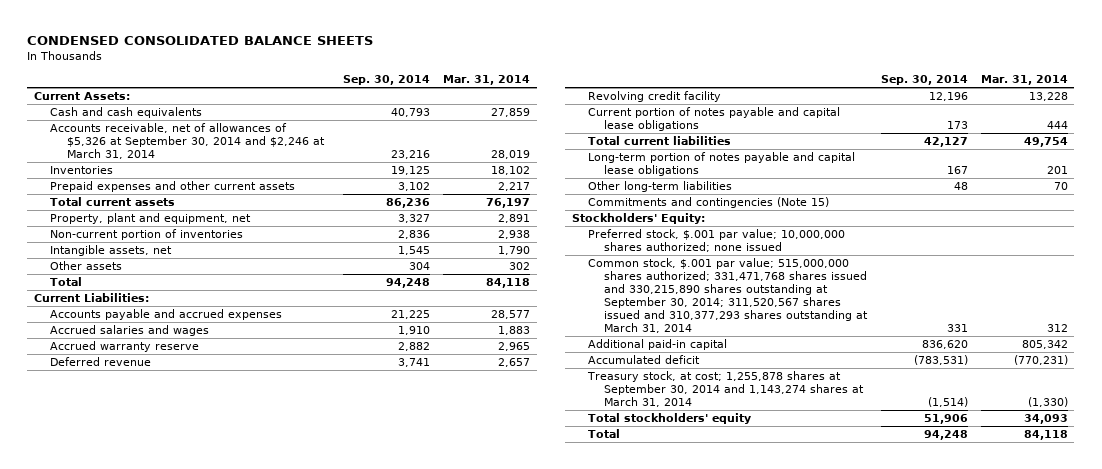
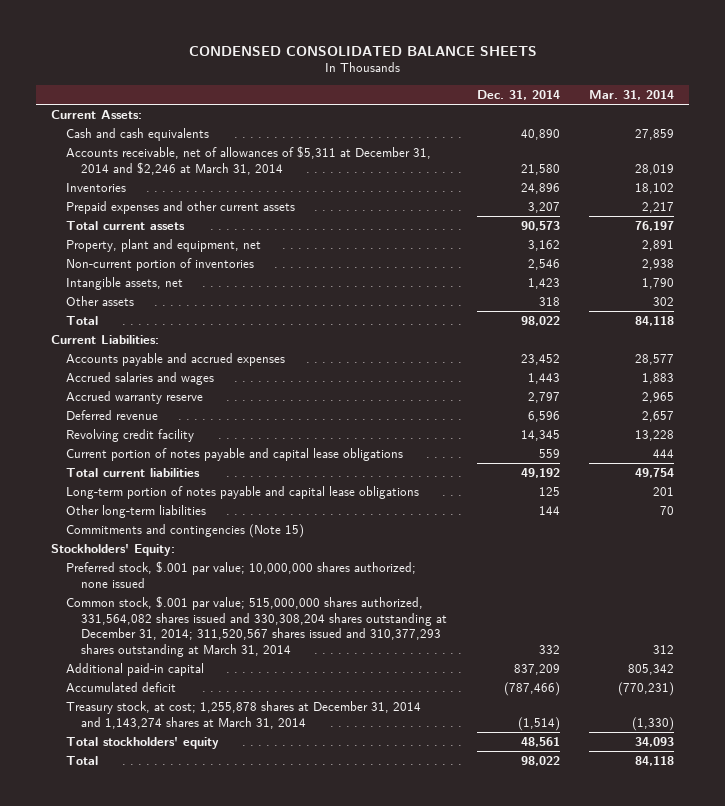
- | Sep. 30, 2014 | Mar. 31, 2014
+ | Dec. 31, 2014 | Mar. 31, 2014
- Accounts receivable, net of allowances of $5,326 at September 30, 2014 and $2,246 at March 31, 2014 | 23,216 | 28,019
+ Accounts receivable, net of allowances of $5,311 at December 31, 2014 and $2,246 at March 31, 2014 | 21,580 | 28,019
- Common stock, $.001 par value; 515,000,000 shares authorized; 331,471,768 shares issued and 330,215,890 shares outstanding at September 30, 2014; 311,520,567 shares issued and 310,377,293 shares outstanding at March 31, 2014 | 331 | 312
+ Common stock, $.001 par value; 515,000,000 shares authorized, 331,564,082 shares issued and 330,308,204 shares outstanding at December 31, 2014; 311,520,567 shares issued and 310,377,293 shares outstanding at March 31, 2014 | 332 | 312
- Treasury stock, at cost; 1,255,878 shares at September 30, 2014 and 1,143,274 shares at March 31, 2014 | (1,514) | (1,330)
+ Treasury stock, at cost; 1,255,878 shares at December 31, 2014 and 1,143,274 shares at March 31, 2014 | (1,514) | (1,330)

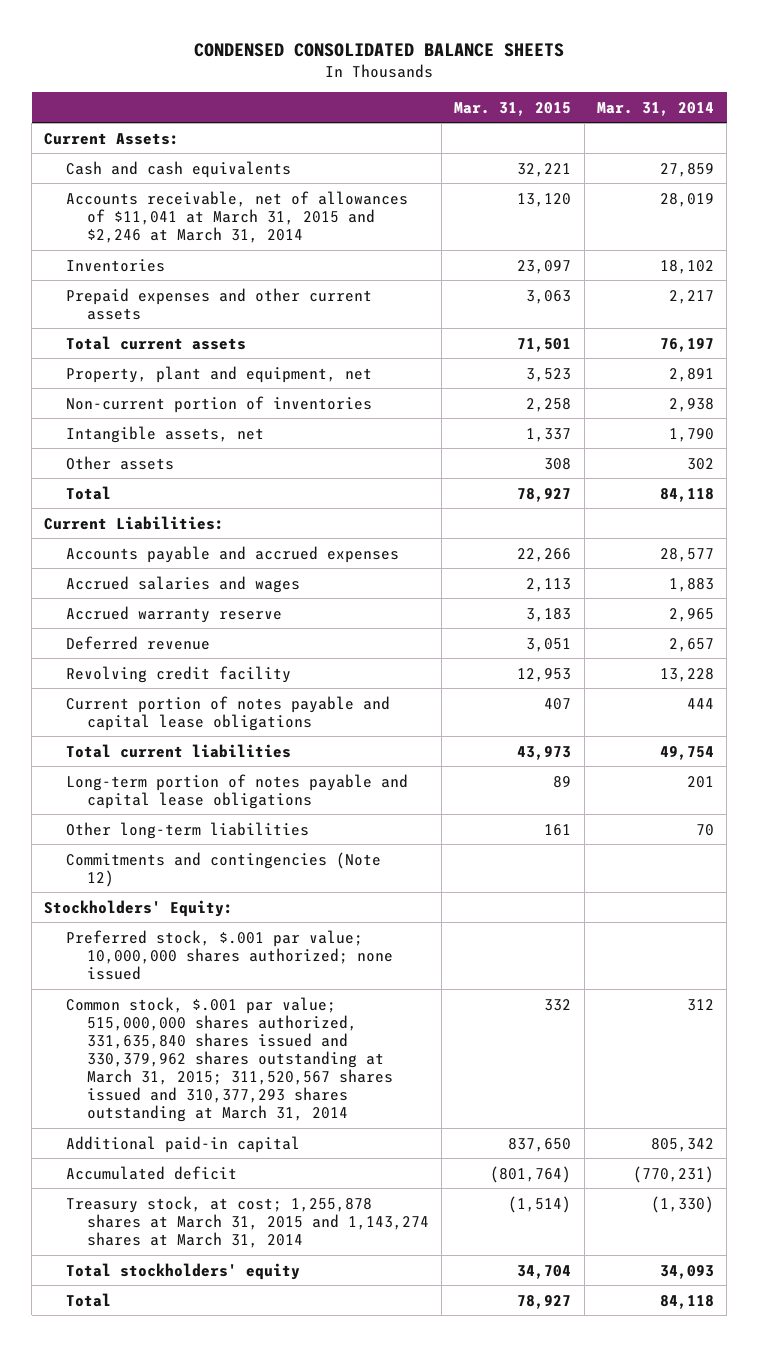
- | Dec. 31, 2014 | Mar. 31, 2014
+ | Mar. 31, 2015 | Mar. 31, 2014
- Accounts receivable, net of allowances of $5,311 at December 31, 2014 and $2,246 at March 31, 2014 | 21,580 | 28,019
+ Accounts receivable, net of allowances of $11,041 at March 31, 2015 and $2,246 at March 31, 2014 | 13,120 | 28,019
- Commitments and contingencies (Note 15)
+ Commitments and contingencies (Note 12)
- Common stock, $.001 par value; 515,000,000 shares authorized, 331,564,082 shares issued and 330,308,204 shares outstanding at December 31, 2014; 311,520,567 shares issued and 310,377,293 shares outstanding at March 31, 2014 | 332 | 312
+ Common stock, $.001 par value; 515,000,000 shares authorized, 331,635,840 shares issued and 330,379,962 shares outstanding at March 31, 2015; 311,520,567 shares issued and 310,377,293 shares outstanding at March 31, 2014 | 332 | 312
- Treasury stock, at cost; 1,255,878 shares at December 31, 2014 and 1,143,274 shares at March 31, 2014 | (1,514) | (1,330)
+ Treasury stock, at cost; 1,255,878 shares at March 31, 2015 and 1,143,274 shares at March 31, 2014 | (1,514) | (1,330)

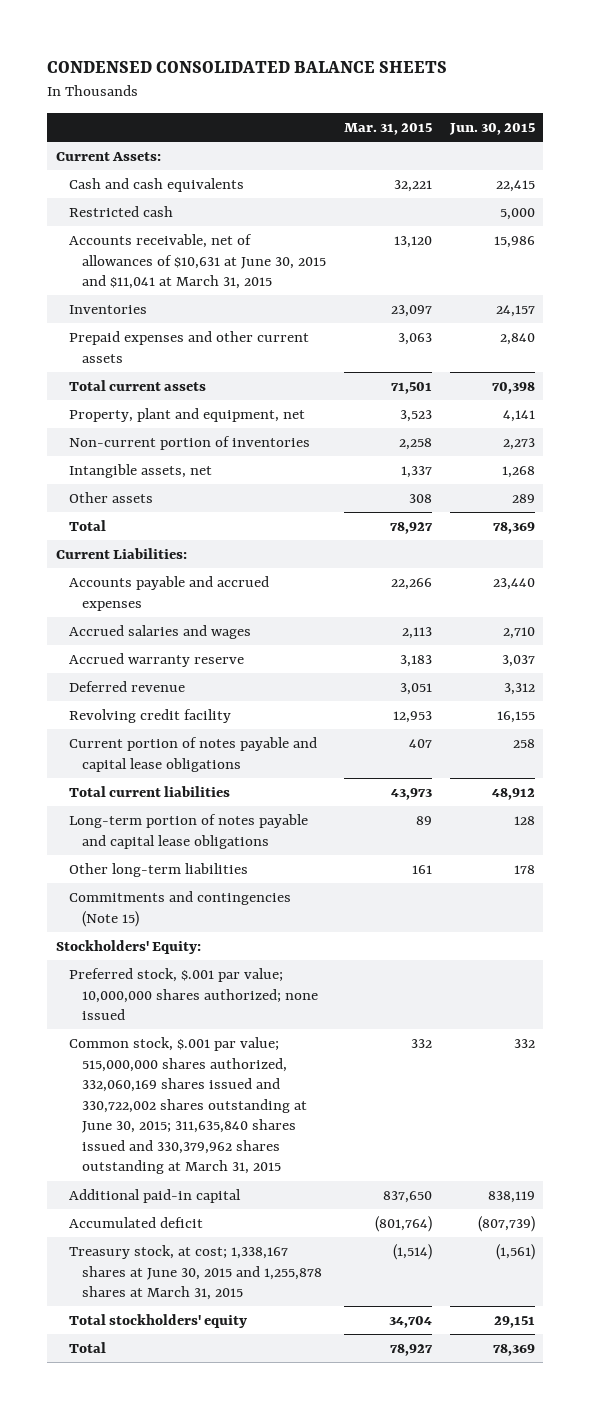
- | Mar. 31, 2015 | Mar. 31, 2014
+ | Mar. 31, 2015 | Jun. 30, 2015
- Accounts receivable, net of allowances of $11,041 at March 31, 2015 and $2,246 at March 31, 2014 | 13,120 | 28,019
+ Restricted cash | | 5,000
+ Accounts receivable, net of allowances of $10,631 at June 30, 2015 and $11,041 at March 31, 2015 | 13,120 | 15,986
- Commitments and contingencies (Note 12)
+ Commitments and contingencies (Note 15)
- Common stock, $.001 par value; 515,000,000 shares authorized, 331,635,840 shares issued and 330,379,962 shares outstanding at March 31, 2015; 311,520,567 shares issued and 310,377,293 shares outstanding at March 31, 2014 | 332 | 312
+ Common stock, $.001 par value; 515,000,000 shares authorized, 332,060,169 shares issued and 330,722,002 shares outstanding at June 30, 2015; 311,635,840 shares issued and 330,379,962 shares outstanding at March 31, 2015 | 332 | 332
- Treasury stock, at cost; 1,255,878 shares at March 31, 2015 and 1,143,274 shares at March 31, 2014 | (1,514) | (1,330)
+ Treasury stock, at cost; 1,338,167 shares at June 30, 2015 and 1,255,878 shares at March 31, 2015 | (1,514) | (1,561)

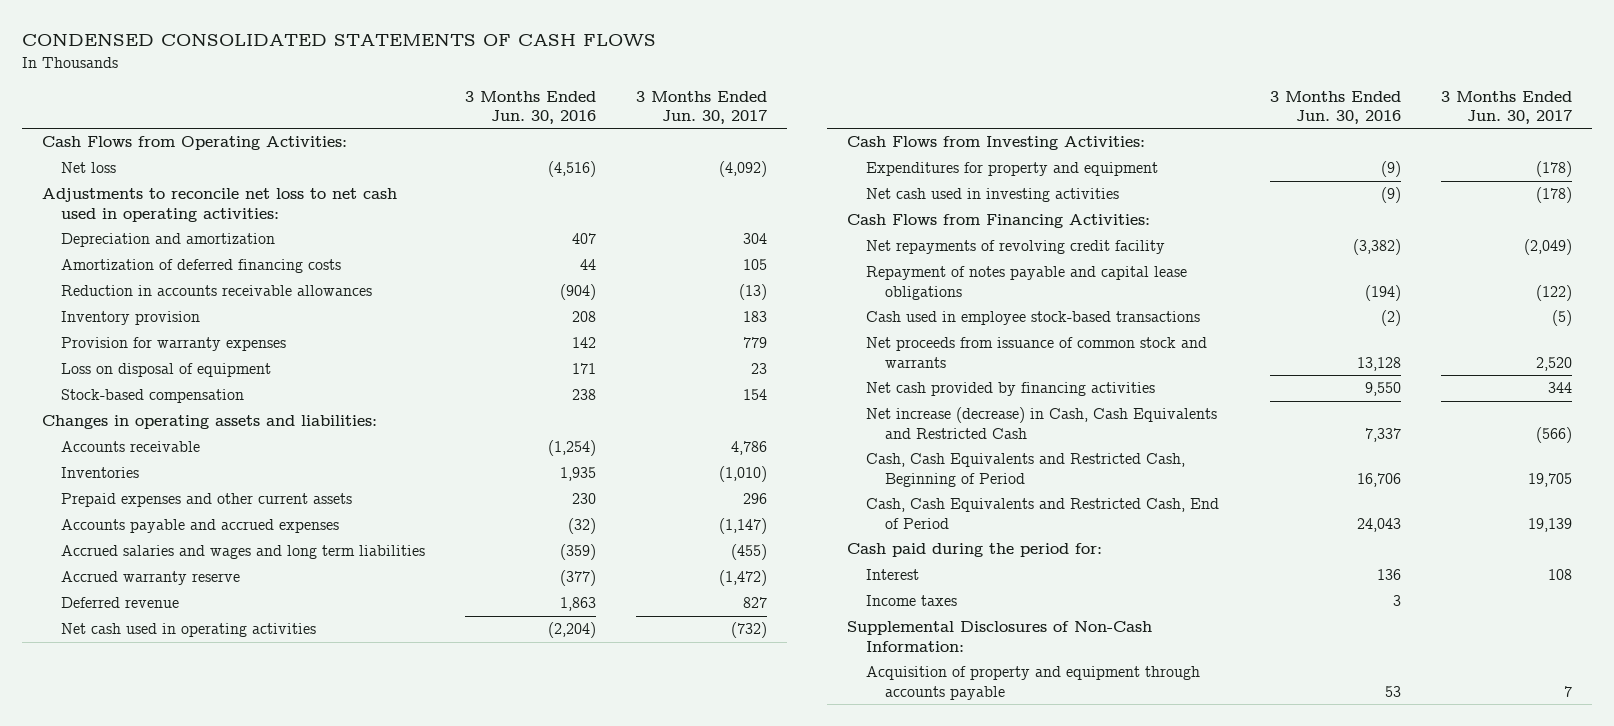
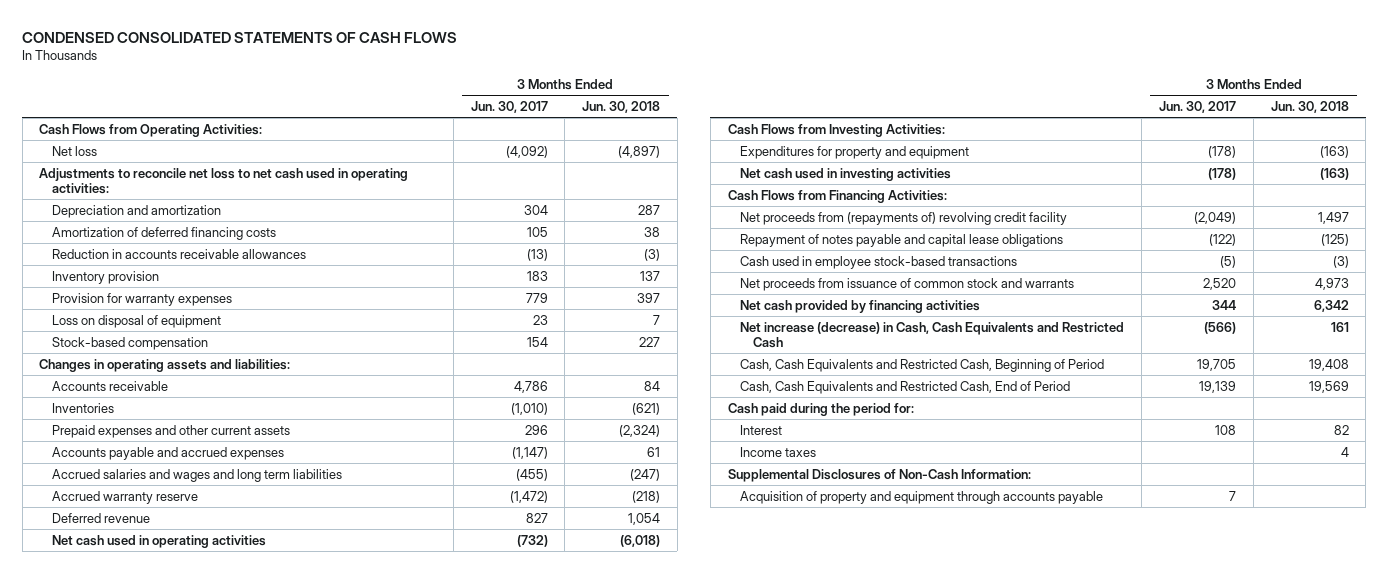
- | 3 Months Ended Jun. 30, 2016 | 3 Months Ended Jun. 30, 2017
+ | 3 Months Ended Jun. 30, 2017 | 3 Months Ended Jun. 30, 2018
- Net repayments of revolving credit facility | (3,382) | (2,049)
+ Net proceeds from (repayments of) revolving credit facility | (2,049) | 1,497

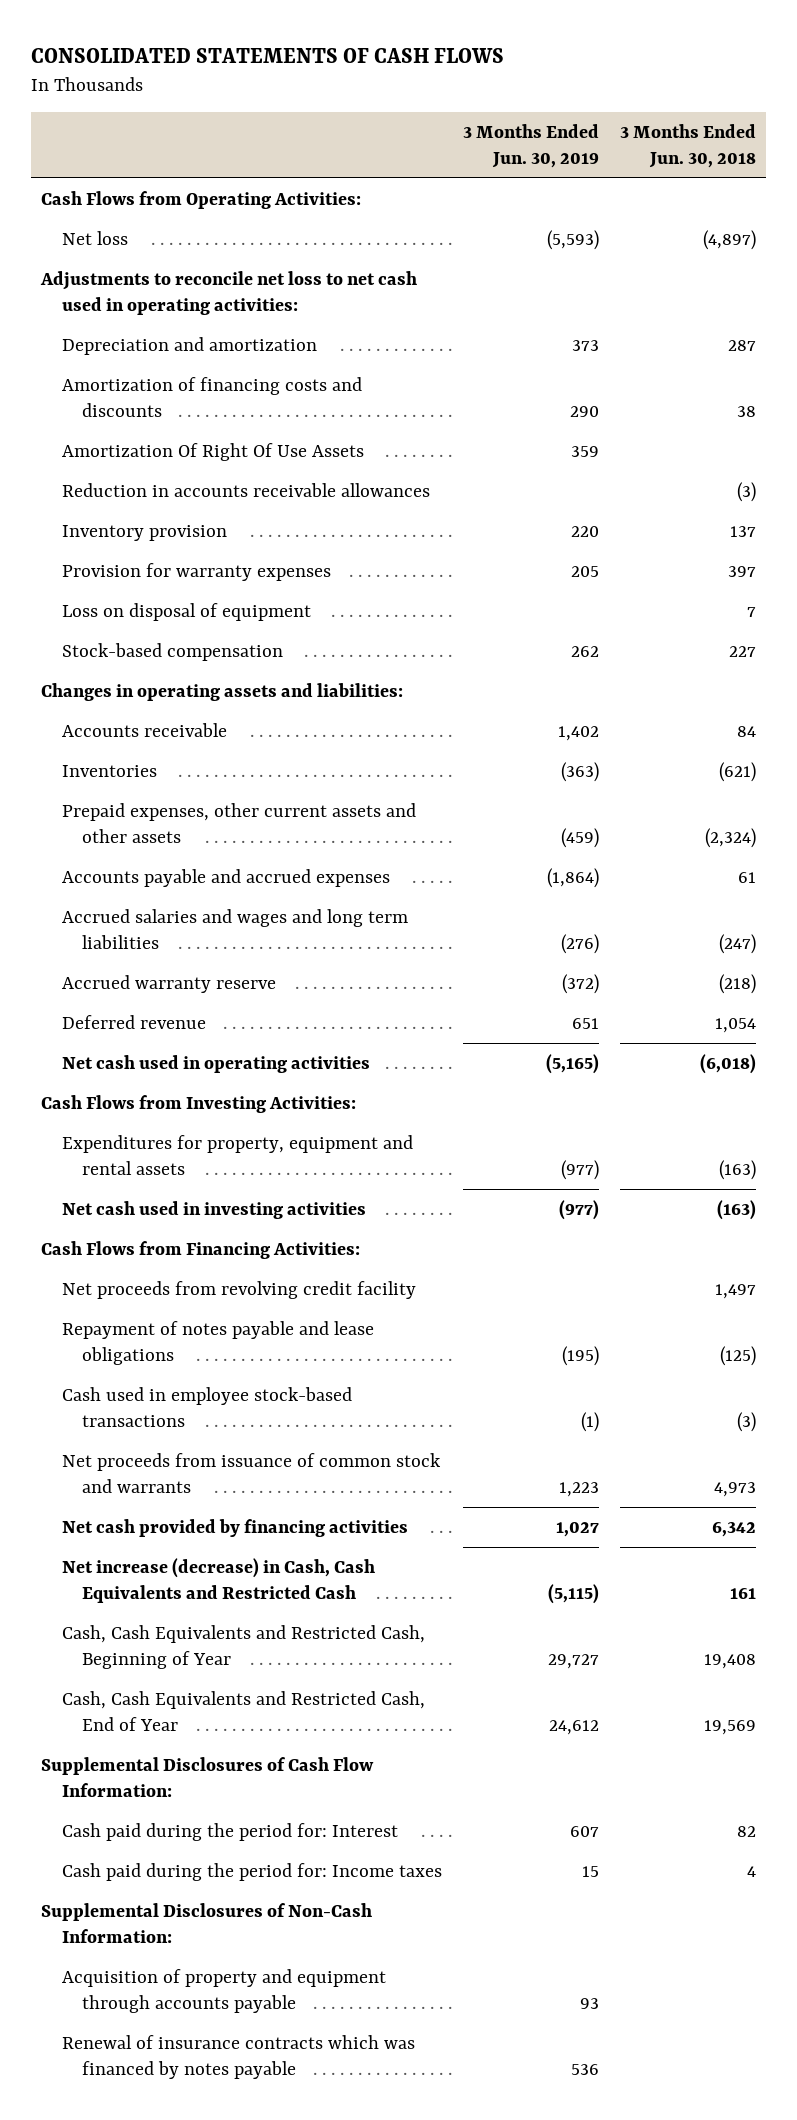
- CONDENSED CONSOLIDATED STATEMENTS OF CASH FLOWS
+ CONSOLIDATED STATEMENTS OF CASH FLOWS
- | 3 Months Ended Jun. 30, 2017 | 3 Months Ended Jun. 30, 2018
+ | 3 Months Ended Jun. 30, 2019 | 3 Months Ended Jun. 30, 2018
- Amortization of deferred financing costs | 105 | 38
+ Amortization of financing costs and discounts | 290 | 38
+ Amortization Of Right Of Use Assets | 359 |
- Prepaid expenses and other current assets | 296 | (2,324)
+ Prepaid expenses, other current assets and other assets | (459) | (2,324)
- Expenditures for property and equipment | (178) | (163)
+ Expenditures for property, equipment and rental assets | (977) | (163)
- Net proceeds from (repayments of) revolving credit facility | (2,049) | 1,497
- Repayment of notes payable and capital lease obligations | (122) | (125)
+ Net proceeds from revolving credit facility | | 1,497
+ Repayment of notes payable and lease obligations | (195) | (125)
- Cash, Cash Equivalents and Restricted Cash, Beginning of Period | 19,705 | 19,408
- Cash, Cash Equivalents and Restricted Cash, End of Period | 19,139 | 19,569
- Cash paid during the period for:
- Interest | 108 | 82
- Income taxes | | 4
+ Cash, Cash Equivalents and Restricted Cash, Beginning of Year | 29,727 | 19,408
+ Cash, Cash Equivalents and Restricted Cash, End of Year | 24,612 | 19,569
+ Supplemental Disclosures of Cash Flow Information:
+ Cash paid during the period for: Interest | 607 | 82
+ Cash paid during the period for: Income taxes | 15 | 4
+ Renewal of insurance contracts which was financed by notes payable | 536 |

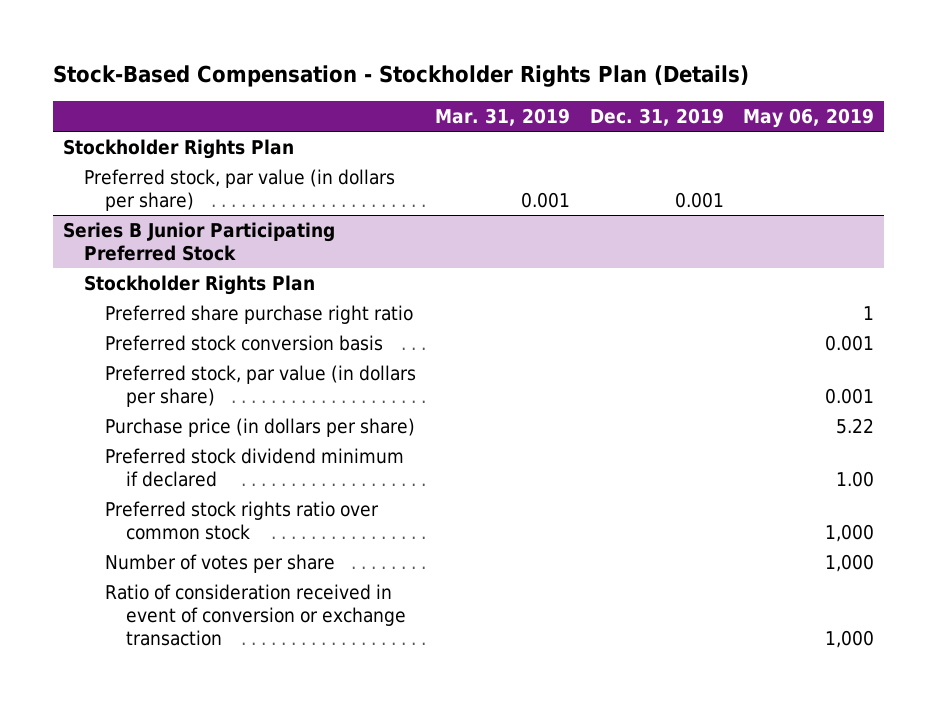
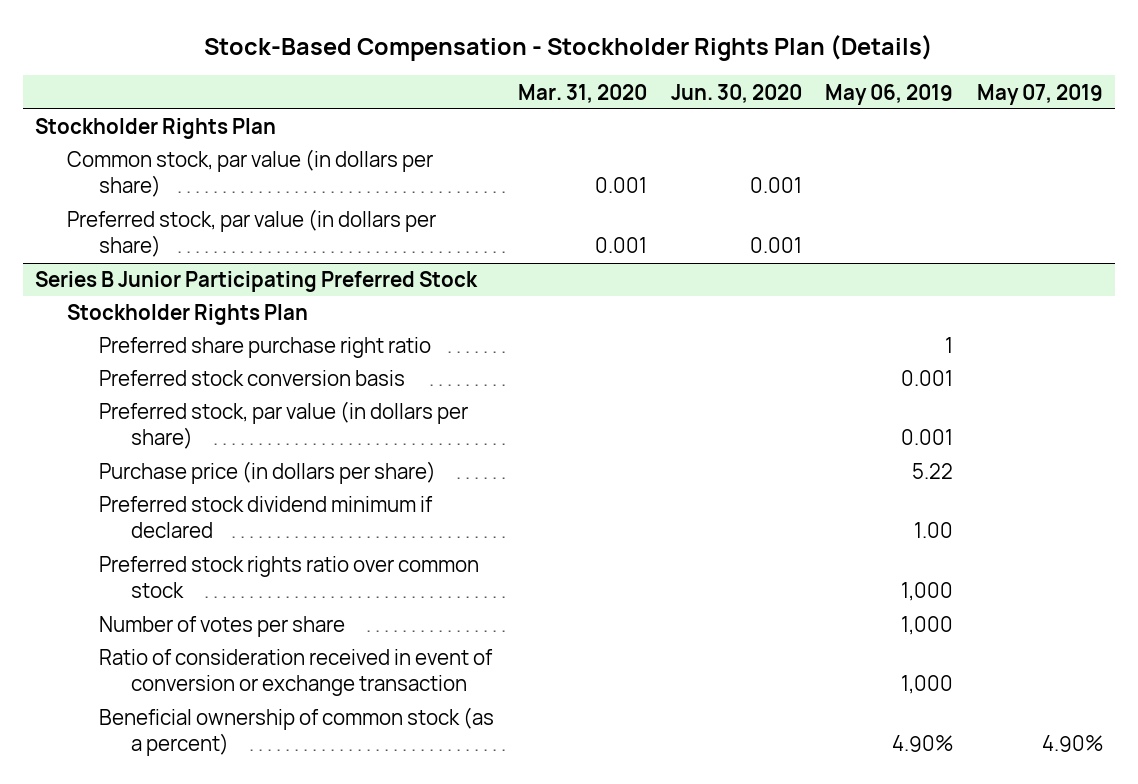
- | Mar. 31, 2019 | Dec. 31, 2019 | May 06, 2019
+ | Mar. 31, 2020 | Jun. 30, 2020 | May 06, 2019 | May 07, 2019
+ Common stock, par value (in dollars per share) | 0.001 | 0.001 | |
@ Series B Junior Participating Preferred Stock
+ Beneficial ownership of common stock (as a percent) | | | 4.90% | 4.90%

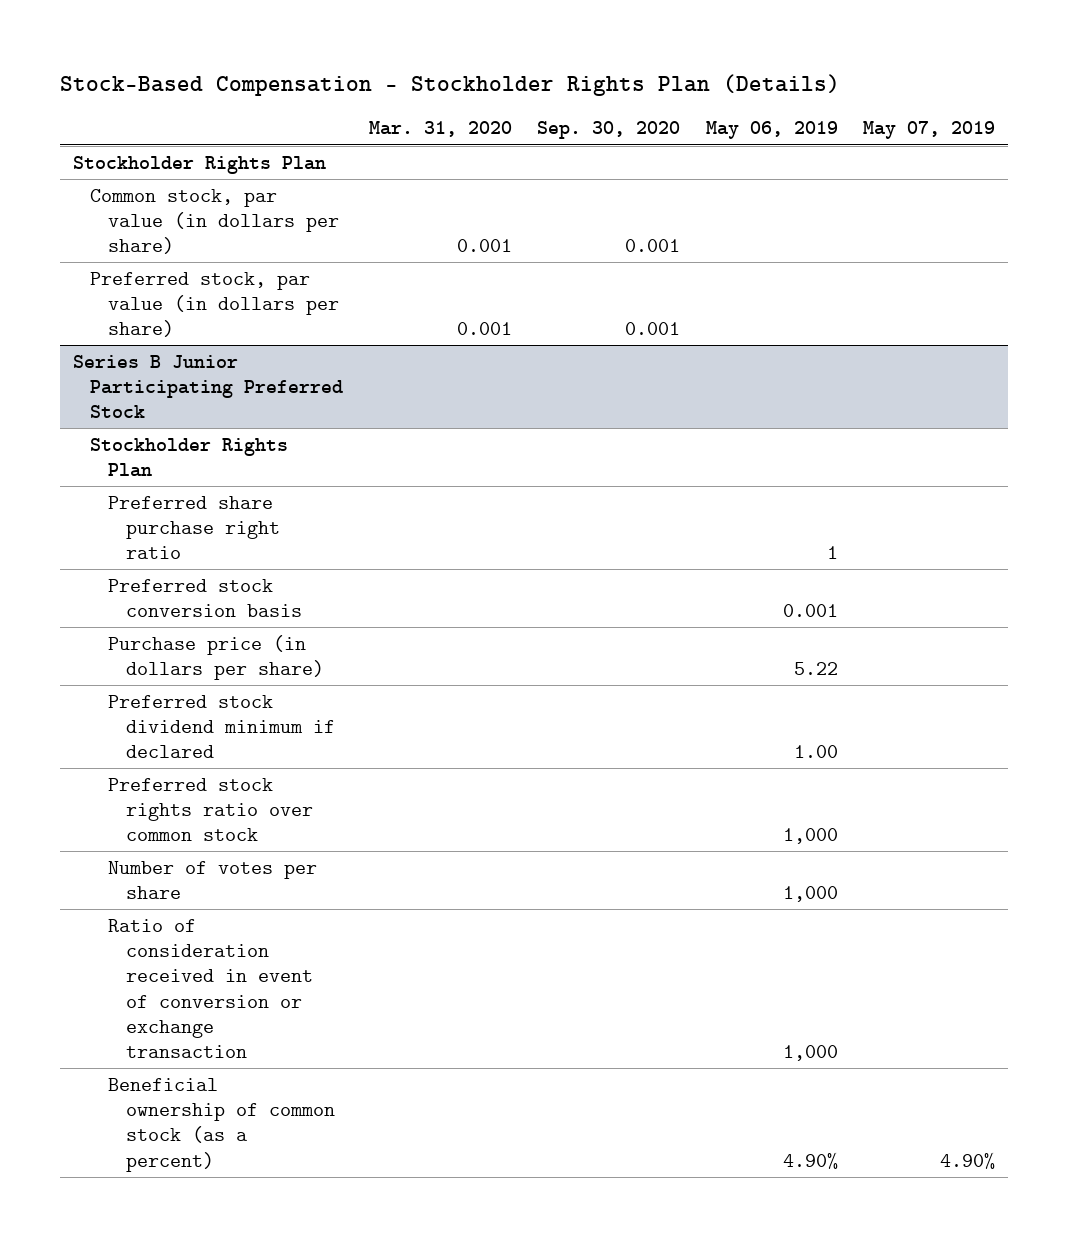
- | Mar. 31, 2020 | Jun. 30, 2020 | May 06, 2019 | May 07, 2019
+ | Mar. 31, 2020 | Sep. 30, 2020 | May 06, 2019 | May 07, 2019
@ Series B Junior Participating Preferred Stock
- Preferred stock, par value (in dollars per share) | | | 0.001 |

